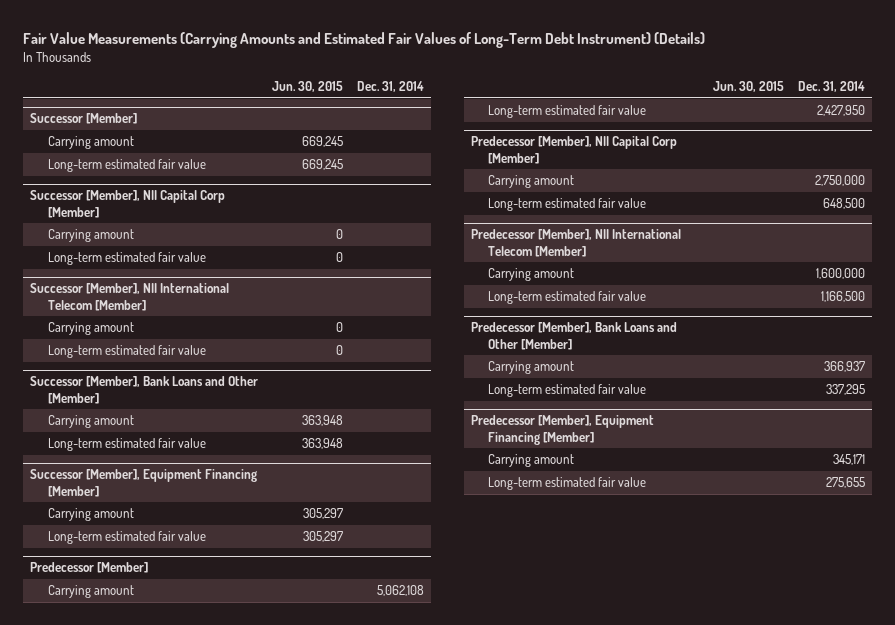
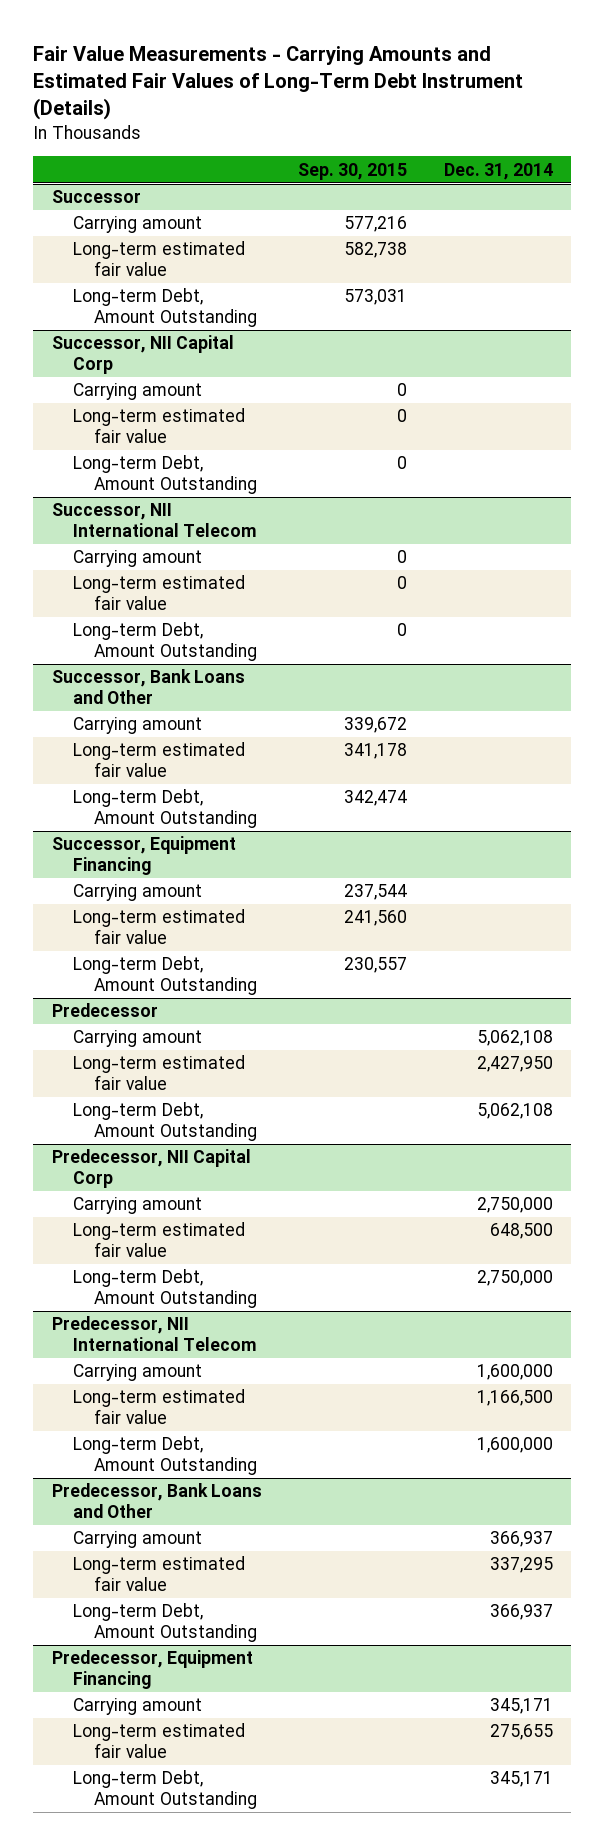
- Fair Value Measurements (Carrying Amounts and Estimated Fair Values of Long-Term Debt Instrument) (Details)
+ Fair Value Measurements - Carrying Amounts and Estimated Fair Values of Long-Term Debt Instrument (Details)
- | Jun. 30, 2015 | Dec. 31, 2014
+ | Sep. 30, 2015 | Dec. 31, 2014
- Successor [Member]
+ Successor
- Successor [Member], NII Capital Corp [Member]
+ Long-term Debt, Amount Outstanding | 573,031 |
+ Successor, NII Capital Corp
- Successor [Member], NII International Telecom [Member]
+ Long-term Debt, Amount Outstanding | 0 |
+ Successor, NII International Telecom
- Successor [Member], Bank Loans and Other [Member]
+ Long-term Debt, Amount Outstanding | 0 |
+ Successor, Bank Loans and Other
- Successor [Member], Equipment Financing [Member]
+ Long-term Debt, Amount Outstanding | 342,474 |
+ Successor, Equipment Financing
- Predecessor [Member]
+ Long-term Debt, Amount Outstanding | 230,557 |
+ Predecessor
- Predecessor [Member], NII Capital Corp [Member]
+ Long-term Debt, Amount Outstanding | | 5,062,108
+ Predecessor, NII Capital Corp
- Predecessor [Member], NII International Telecom [Member]
+ Long-term Debt, Amount Outstanding | | 2,750,000
+ Predecessor, NII International Telecom
- Predecessor [Member], Bank Loans and Other [Member]
+ Long-term Debt, Amount Outstanding | | 1,600,000
+ Predecessor, Bank Loans and Other
- Predecessor [Member], Equipment Financing [Member]
+ Long-term Debt, Amount Outstanding | | 366,937
+ Predecessor, Equipment Financing
+ Long-term Debt, Amount Outstanding | | 345,171

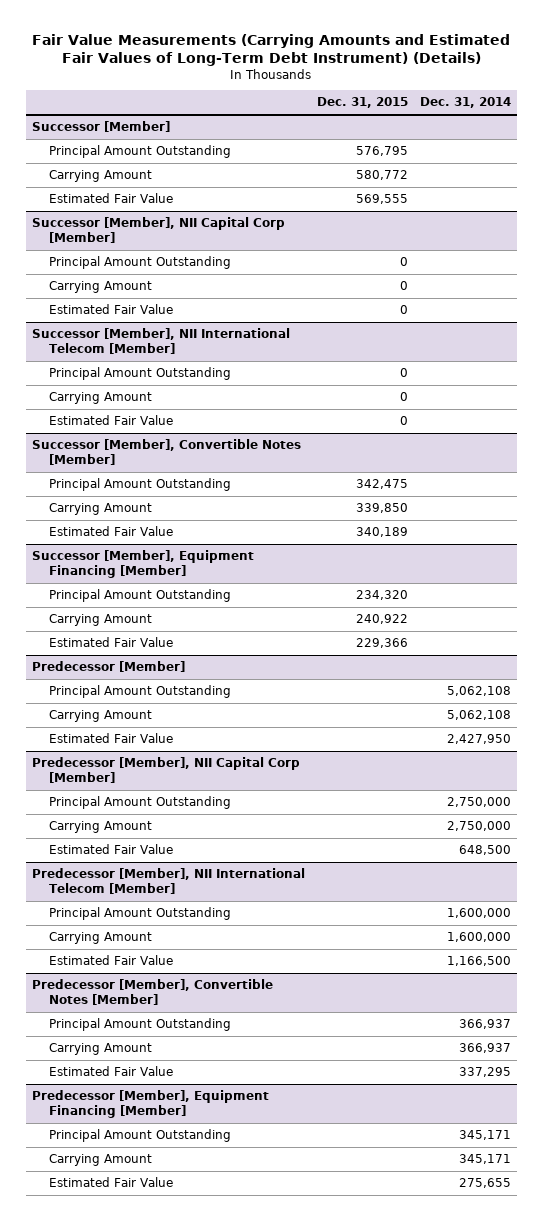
- Fair Value Measurements - Carrying Amounts and Estimated Fair Values of Long-Term Debt Instrument (Details)
+ Fair Value Measurements (Carrying Amounts and Estimated Fair Values of Long-Term Debt Instrument) (Details)
- | Sep. 30, 2015 | Dec. 31, 2014
+ | Dec. 31, 2015 | Dec. 31, 2014
- Successor
- Carrying amount | 577,216 |
- Long-term estimated fair value | 582,738 |
- Long-term Debt, Amount Outstanding | 573,031 |
- Successor, NII Capital Corp
- Carrying amount | 0 |
- Long-term estimated fair value | 0 |
- Long-term Debt, Amount Outstanding | 0 |
- Successor, NII International Telecom
- Carrying amount | 0 |
- Long-term estimated fair value | 0 |
- Long-term Debt, Amount Outstanding | 0 |
- Successor, Bank Loans and Other
- Carrying amount | 339,672 |
- Long-term estimated fair value | 341,178 |
- Long-term Debt, Amount Outstanding | 342,474 |
- Successor, Equipment Financing
- Carrying amount | 237,544 |
- Long-term estimated fair value | 241,560 |
- Long-term Debt, Amount Outstanding | 230,557 |
- Predecessor
- Carrying amount | | 5,062,108
- Long-term estimated fair value | | 2,427,950
- Long-term Debt, Amount Outstanding | | 5,062,108
- Predecessor, NII Capital Corp
- Carrying amount | | 2,750,000
- Long-term estimated fair value | | 648,500
- Long-term Debt, Amount Outstanding | | 2,750,000
- Predecessor, NII International Telecom
- Carrying amount | | 1,600,000
- Long-term estimated fair value | | 1,166,500
- Long-term Debt, Amount Outstanding | | 1,600,000
- Predecessor, Bank Loans and Other
- Carrying amount | | 366,937
- Long-term estimated fair value | | 337,295
- Long-term Debt, Amount Outstanding | | 366,937
- Predecessor, Equipment Financing
- Carrying amount | | 345,171
- Long-term estimated fair value | | 275,655
- Long-term Debt, Amount Outstanding | | 345,171
+ Successor [Member]
+ Principal Amount Outstanding | 576,795 |
+ Carrying Amount | 580,772 |
+ Estimated Fair Value | 569,555 |
+ Successor [Member], NII Capital Corp [Member]
+ Principal Amount Outstanding | 0 |
+ Carrying Amount | 0 |
+ Estimated Fair Value | 0 |
+ Successor [Member], NII International Telecom [Member]
+ Principal Amount Outstanding | 0 |
+ Carrying Amount | 0 |
+ Estimated Fair Value | 0 |
+ Successor [Member], Convertible Notes [Member]
+ Principal Amount Outstanding | 342,475 |
+ Carrying Amount | 339,850 |
+ Estimated Fair Value | 340,189 |
+ Successor [Member], Equipment Financing [Member]
+ Principal Amount Outstanding | 234,320 |
+ Carrying Amount | 240,922 |
+ Estimated Fair Value | 229,366 |
+ Predecessor [Member]
+ Principal Amount Outstanding | | 5,062,108
+ Carrying Amount | | 5,062,108
+ Estimated Fair Value | | 2,427,950
+ Predecessor [Member], NII Capital Corp [Member]
+ Principal Amount Outstanding | | 2,750,000
+ Carrying Amount | | 2,750,000
+ Estimated Fair Value | | 648,500
+ Predecessor [Member], NII International Telecom [Member]
+ Principal Amount Outstanding | | 1,600,000
+ Carrying Amount | | 1,600,000
+ Estimated Fair Value | | 1,166,500
+ Predecessor [Member], Convertible Notes [Member]
+ Principal Amount Outstanding | | 366,937
+ Carrying Amount | | 366,937
+ Estimated Fair Value | | 337,295
+ Predecessor [Member], Equipment Financing [Member]
+ Principal Amount Outstanding | | 345,171
+ Carrying Amount | | 345,171
+ Estimated Fair Value | | 275,655

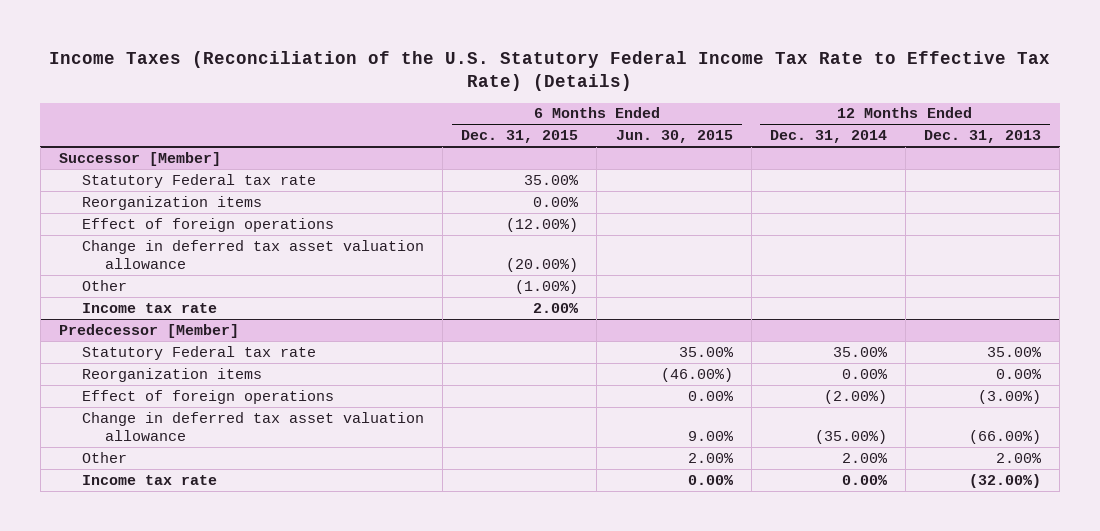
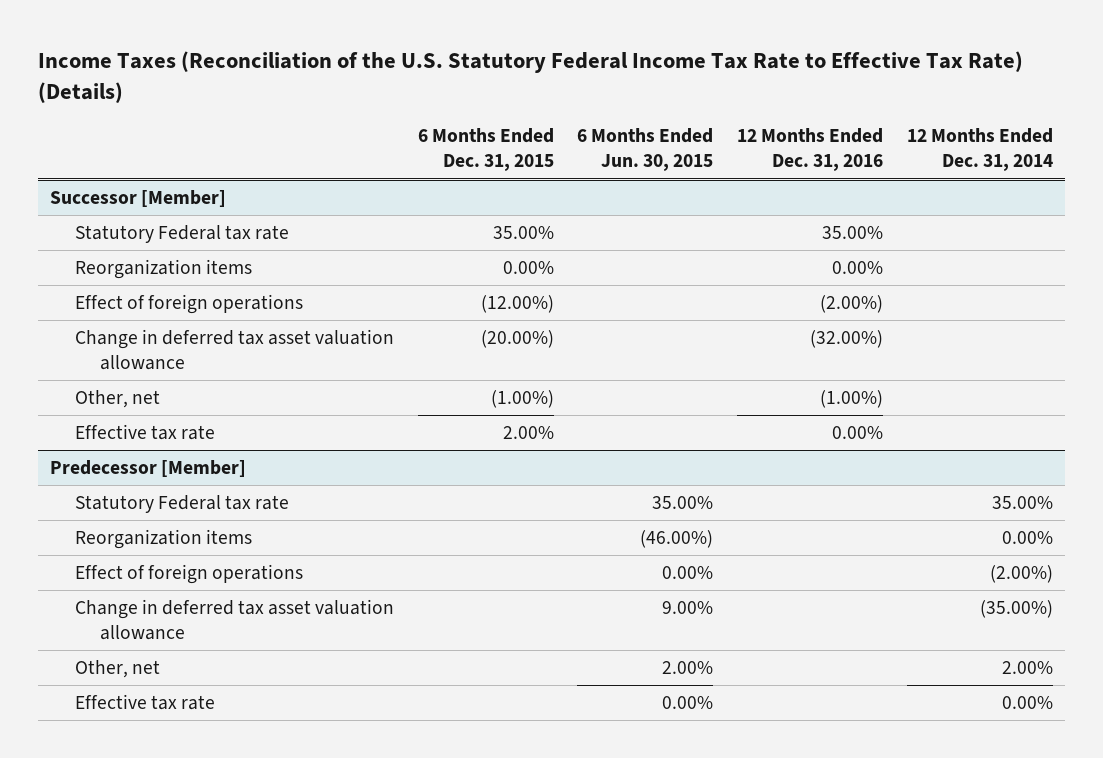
- | 6 Months Ended Dec. 31, 2015 | 6 Months Ended Jun. 30, 2015 | 12 Months Ended Dec. 31, 2014 | 12 Months Ended Dec. 31, 2013
+ | 6 Months Ended Dec. 31, 2015 | 6 Months Ended Jun. 30, 2015 | 12 Months Ended Dec. 31, 2016 | 12 Months Ended Dec. 31, 2014
@ Successor [Member]
- Other | (1.00%) | | |
- Income tax rate | 2.00% | | |
+ Other, net | (1.00%) | | (1.00%) |
+ Effective tax rate | 2.00% | | 0.00% |
@ Predecessor [Member]
- Other | | 2.00% | 2.00% | 2.00%
- Income tax rate | | 0.00% | 0.00% | (32.00%)
+ Other, net | | 2.00% | | 2.00%
+ Effective tax rate | | 0.00% | | 0.00%

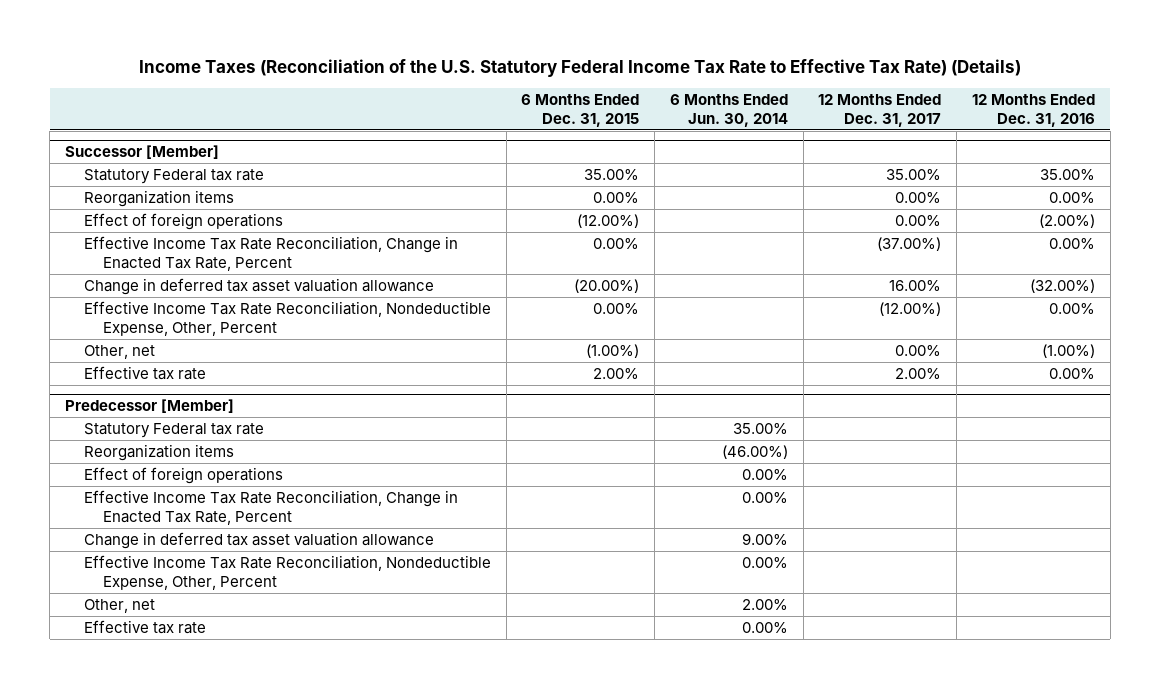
- | 6 Months Ended Dec. 31, 2015 | 6 Months Ended Jun. 30, 2015 | 12 Months Ended Dec. 31, 2016 | 12 Months Ended Dec. 31, 2014
+ | 6 Months Ended Dec. 31, 2015 | 6 Months Ended Jun. 30, 2014 | 12 Months Ended Dec. 31, 2017 | 12 Months Ended Dec. 31, 2016
@ Successor [Member]
+ Effective Income Tax Rate Reconciliation, Change in Enacted Tax Rate, Percent | 0.00% | | (37.00%) | 0.00%
+ Effective Income Tax Rate Reconciliation, Nondeductible Expense, Other, Percent | 0.00% | | (12.00%) | 0.00%
@ Predecessor [Member]
+ Effective Income Tax Rate Reconciliation, Change in Enacted Tax Rate, Percent | | 0.00% | |
+ Effective Income Tax Rate Reconciliation, Nondeductible Expense, Other, Percent | | 0.00% | |

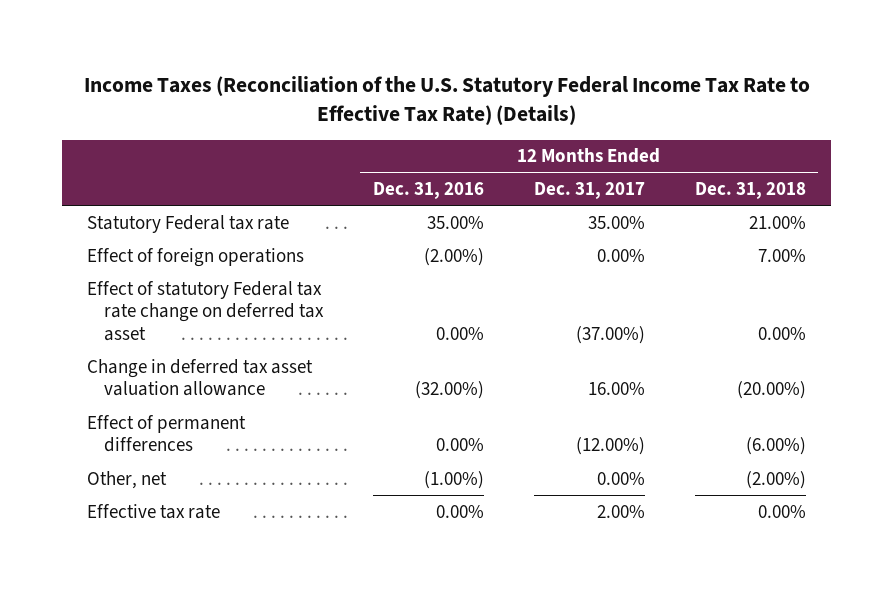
- | 6 Months Ended Dec. 31, 2015 | 6 Months Ended Jun. 30, 2014 | 12 Months Ended Dec. 31, 2017 | 12 Months Ended Dec. 31, 2016
+ | 12 Months Ended Dec. 31, 2016 | 12 Months Ended Dec. 31, 2017 | 12 Months Ended Dec. 31, 2018
- Successor [Member]
- Reorganization items | 0.00% | | 0.00% | 0.00%
- Effective Income Tax Rate Reconciliation, Change in Enacted Tax Rate, Percent | 0.00% | | (37.00%) | 0.00%
+ Effect of statutory Federal tax rate change on deferred tax asset | 0.00% | (37.00%) | 0.00%
- Effective Income Tax Rate Reconciliation, Nondeductible Expense, Other, Percent | 0.00% | | (12.00%) | 0.00%
+ Effect of permanent differences | 0.00% | (12.00%) | (6.00%)
- Predecessor [Member]
- Statutory Federal tax rate | | 35.00% | |
- Reorganization items | | (46.00%) | |
- Effect of foreign operations | | 0.00% | |
- Effective Income Tax Rate Reconciliation, Change in Enacted Tax Rate, Percent | | 0.00% | |
- Change in deferred tax asset valuation allowance | | 9.00% | |
- Effective Income Tax Rate Reconciliation, Nondeductible Expense, Other, Percent | | 0.00% | |
- Other, net | | 2.00% | |
- Effective tax rate | | 0.00% | |

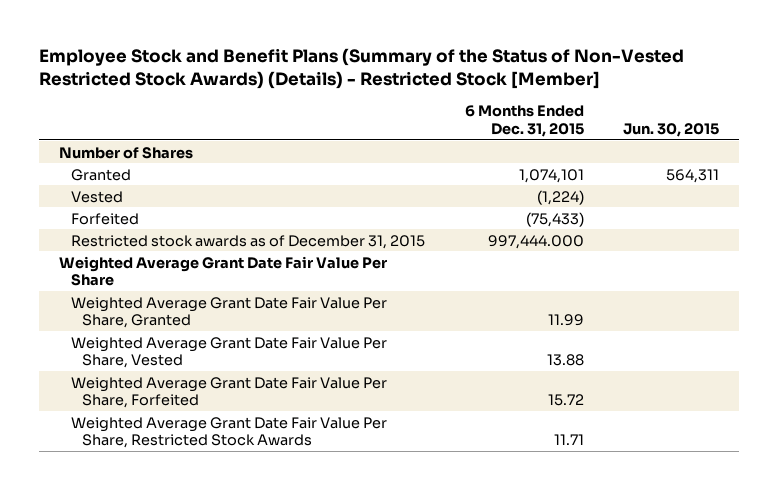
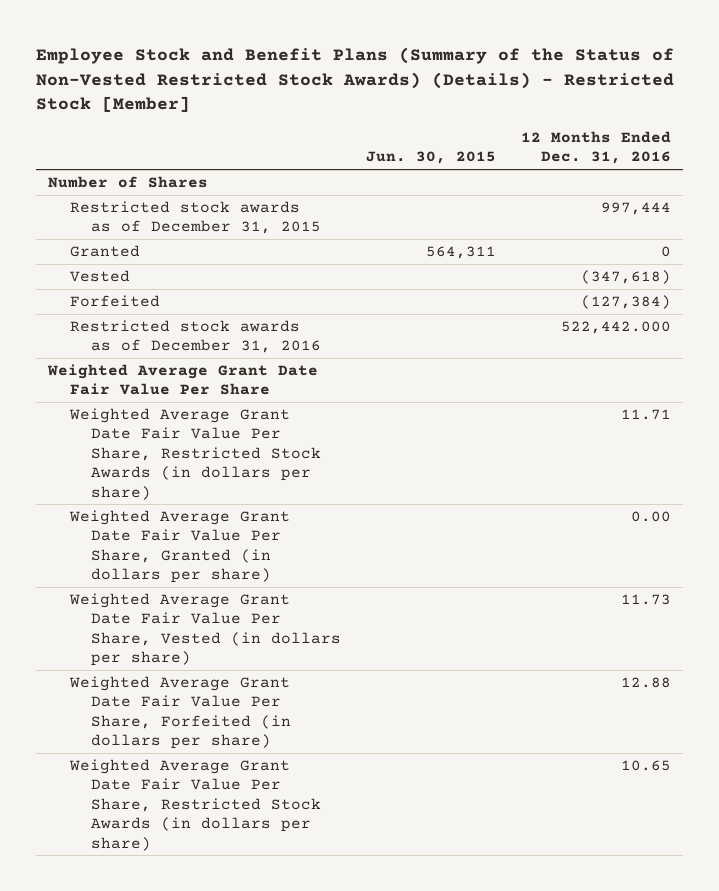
- | 6 Months Ended Dec. 31, 2015 | Jun. 30, 2015
+ | Jun. 30, 2015 | 12 Months Ended Dec. 31, 2016
moved up: Restricted stock awards as of December 31, 2015 | | 997,444
+ Restricted stock awards as of December 31, 2016 | | 522,442.000
- Weighted Average Grant Date Fair Value Per Share, Granted | 11.99 |
- Weighted Average Grant Date Fair Value Per Share, Vested | 13.88 |
- Weighted Average Grant Date Fair Value Per Share, Forfeited | 15.72 |
- Weighted Average Grant Date Fair Value Per Share, Restricted Stock Awards | 11.71 |
+ Weighted Average Grant Date Fair Value Per Share, Restricted Stock Awards (in dollars per share) | | 11.71
+ Weighted Average Grant Date Fair Value Per Share, Granted (in dollars per share) | | 0.00
+ Weighted Average Grant Date Fair Value Per Share, Vested (in dollars per share) | | 11.73
+ Weighted Average Grant Date Fair Value Per Share, Forfeited (in dollars per share) | | 12.88
+ Weighted Average Grant Date Fair Value Per Share, Restricted Stock Awards (in dollars per share) | | 10.65

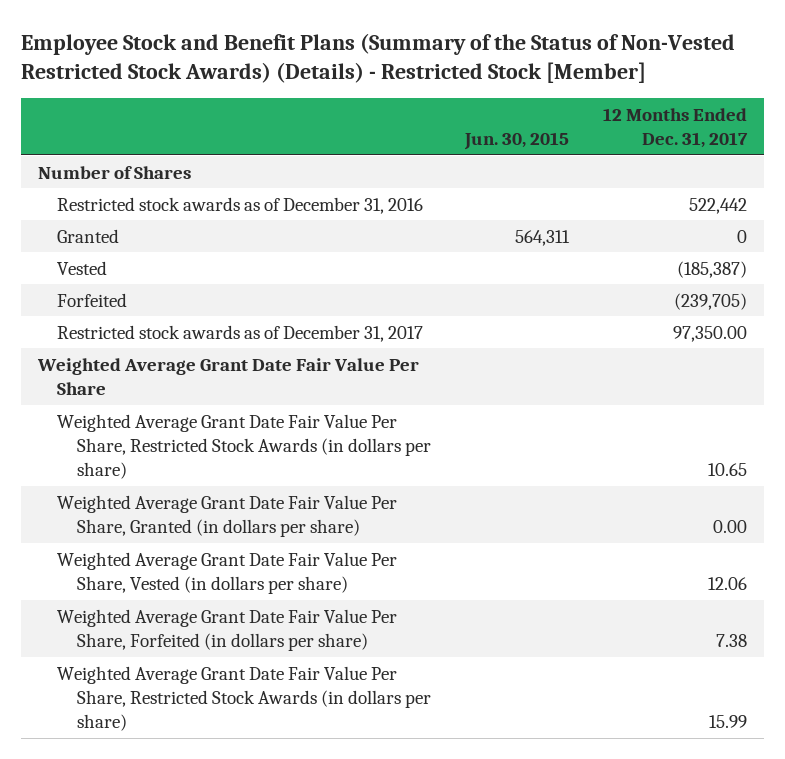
- | Jun. 30, 2015 | 12 Months Ended Dec. 31, 2016
+ | Jun. 30, 2015 | 12 Months Ended Dec. 31, 2017
- Restricted stock awards as of December 31, 2015 | | 997,444
moved up: Restricted stock awards as of December 31, 2016 | | 522,442
+ Restricted stock awards as of December 31, 2017 | | 97,350.00

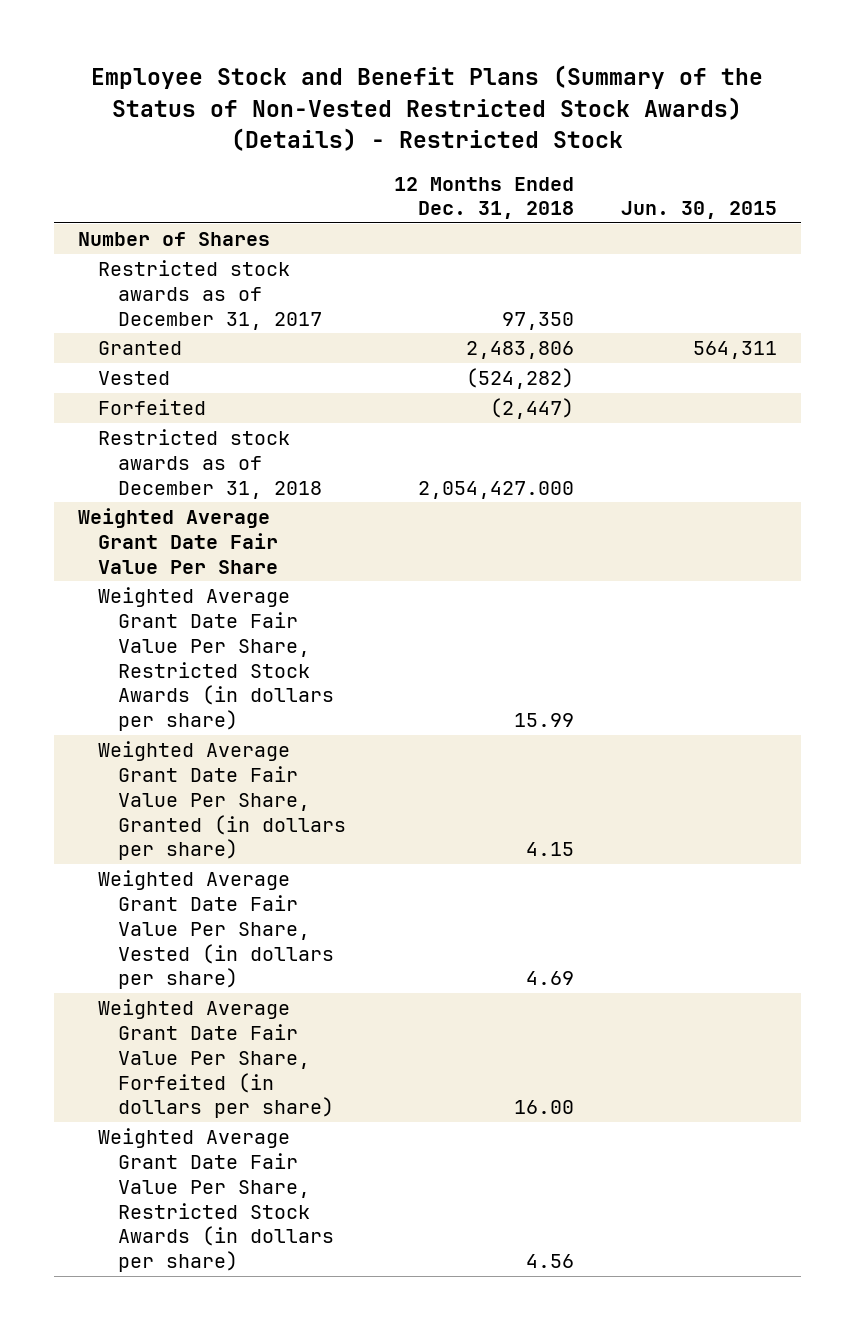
- Employee Stock and Benefit Plans (Summary of the Status of Non-Vested Restricted Stock Awards) (Details) - Restricted Stock [Member]
+ Employee Stock and Benefit Plans (Summary of the Status of Non-Vested Restricted Stock Awards) (Details) - Restricted Stock
- | Jun. 30, 2015 | 12 Months Ended Dec. 31, 2017
+ | 12 Months Ended Dec. 31, 2018 | Jun. 30, 2015
- Restricted stock awards as of December 31, 2016 | | 522,442
moved up: Restricted stock awards as of December 31, 2017 | 97,350 |
+ Restricted stock awards as of December 31, 2018 | 2,054,427.000 |

